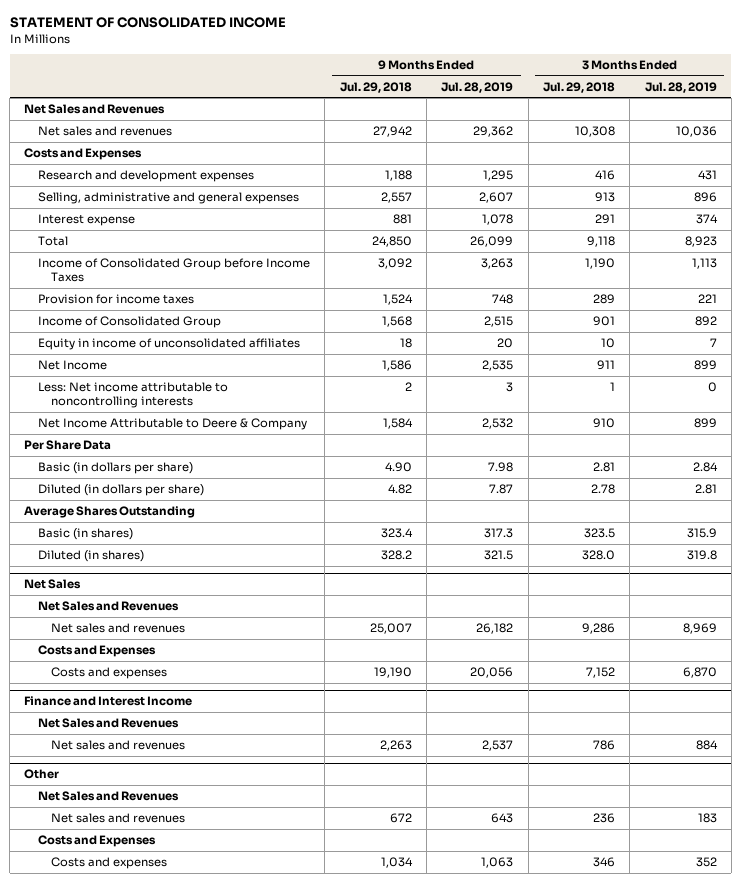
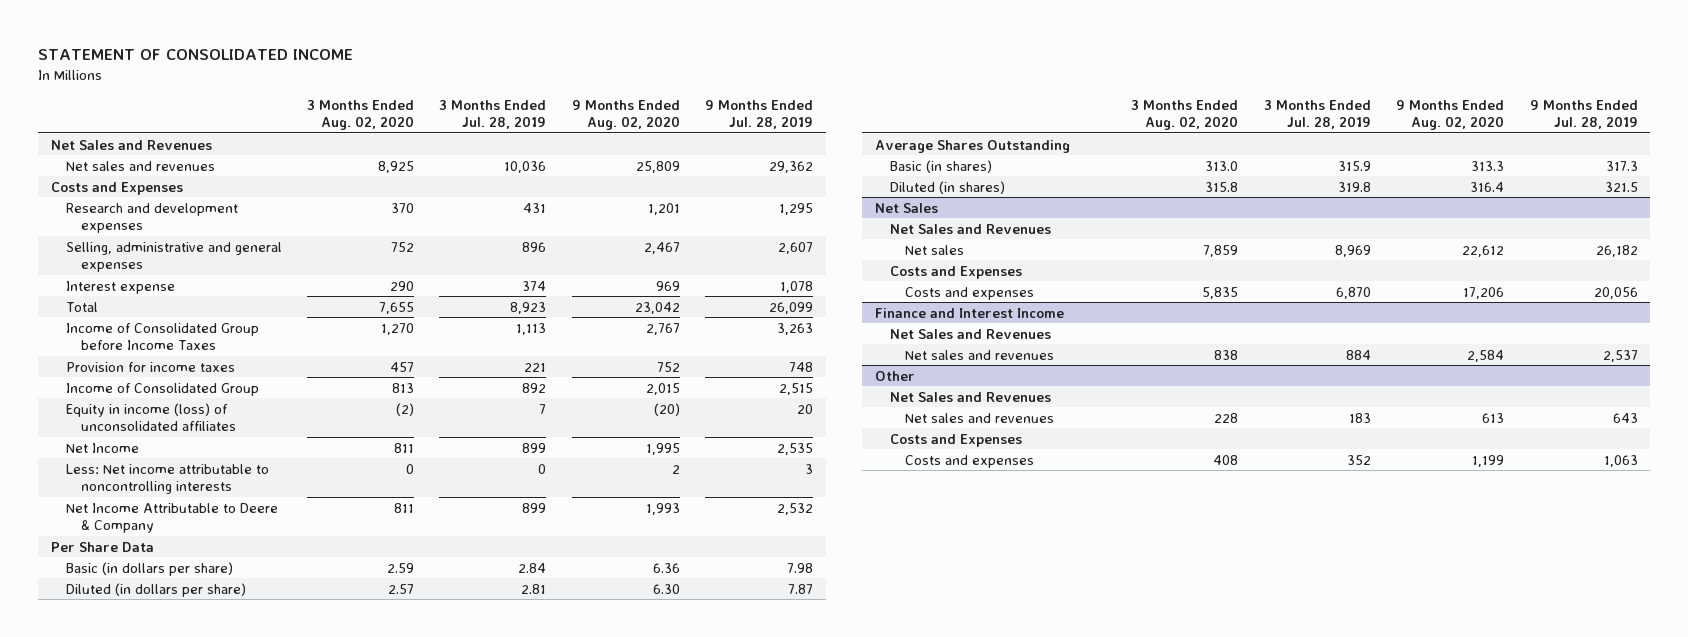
- | 9 Months Ended Jul. 29, 2018 | 9 Months Ended Jul. 28, 2019 | 3 Months Ended Jul. 29, 2018 | 3 Months Ended Jul. 28, 2019
+ | 3 Months Ended Aug. 02, 2020 | 3 Months Ended Jul. 28, 2019 | 9 Months Ended Aug. 02, 2020 | 9 Months Ended Jul. 28, 2019
- Equity in income of unconsolidated affiliates | 18 | 20 | 10 | 7
+ Equity in income (loss) of unconsolidated affiliates | (2) | 7 | (20) | 20
@ Net Sales
- Net sales and revenues | 25,007 | 26,182 | 9,286 | 8,969
+ Net sales | 7,859 | 8,969 | 22,612 | 26,182

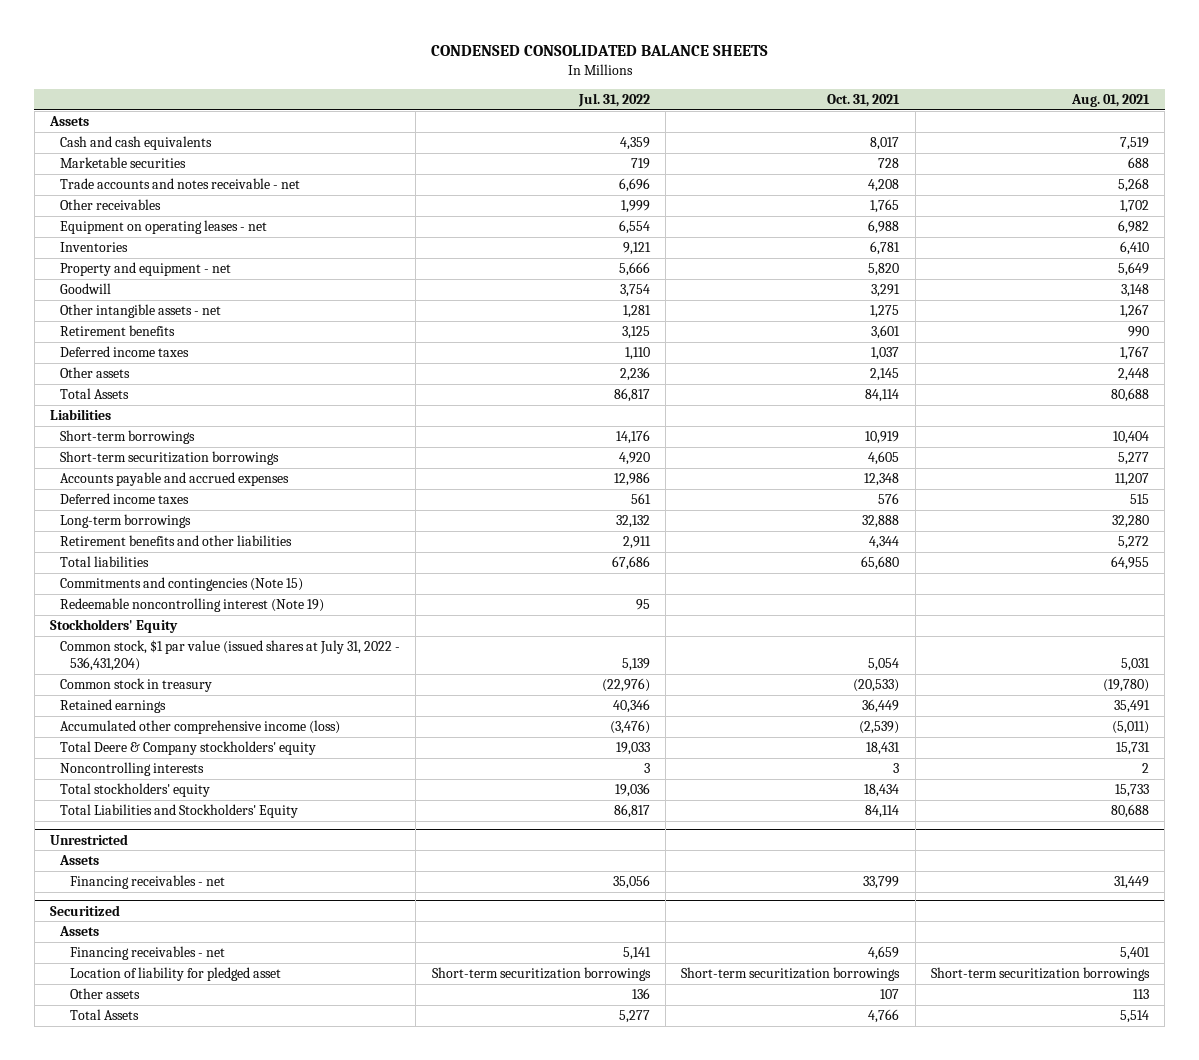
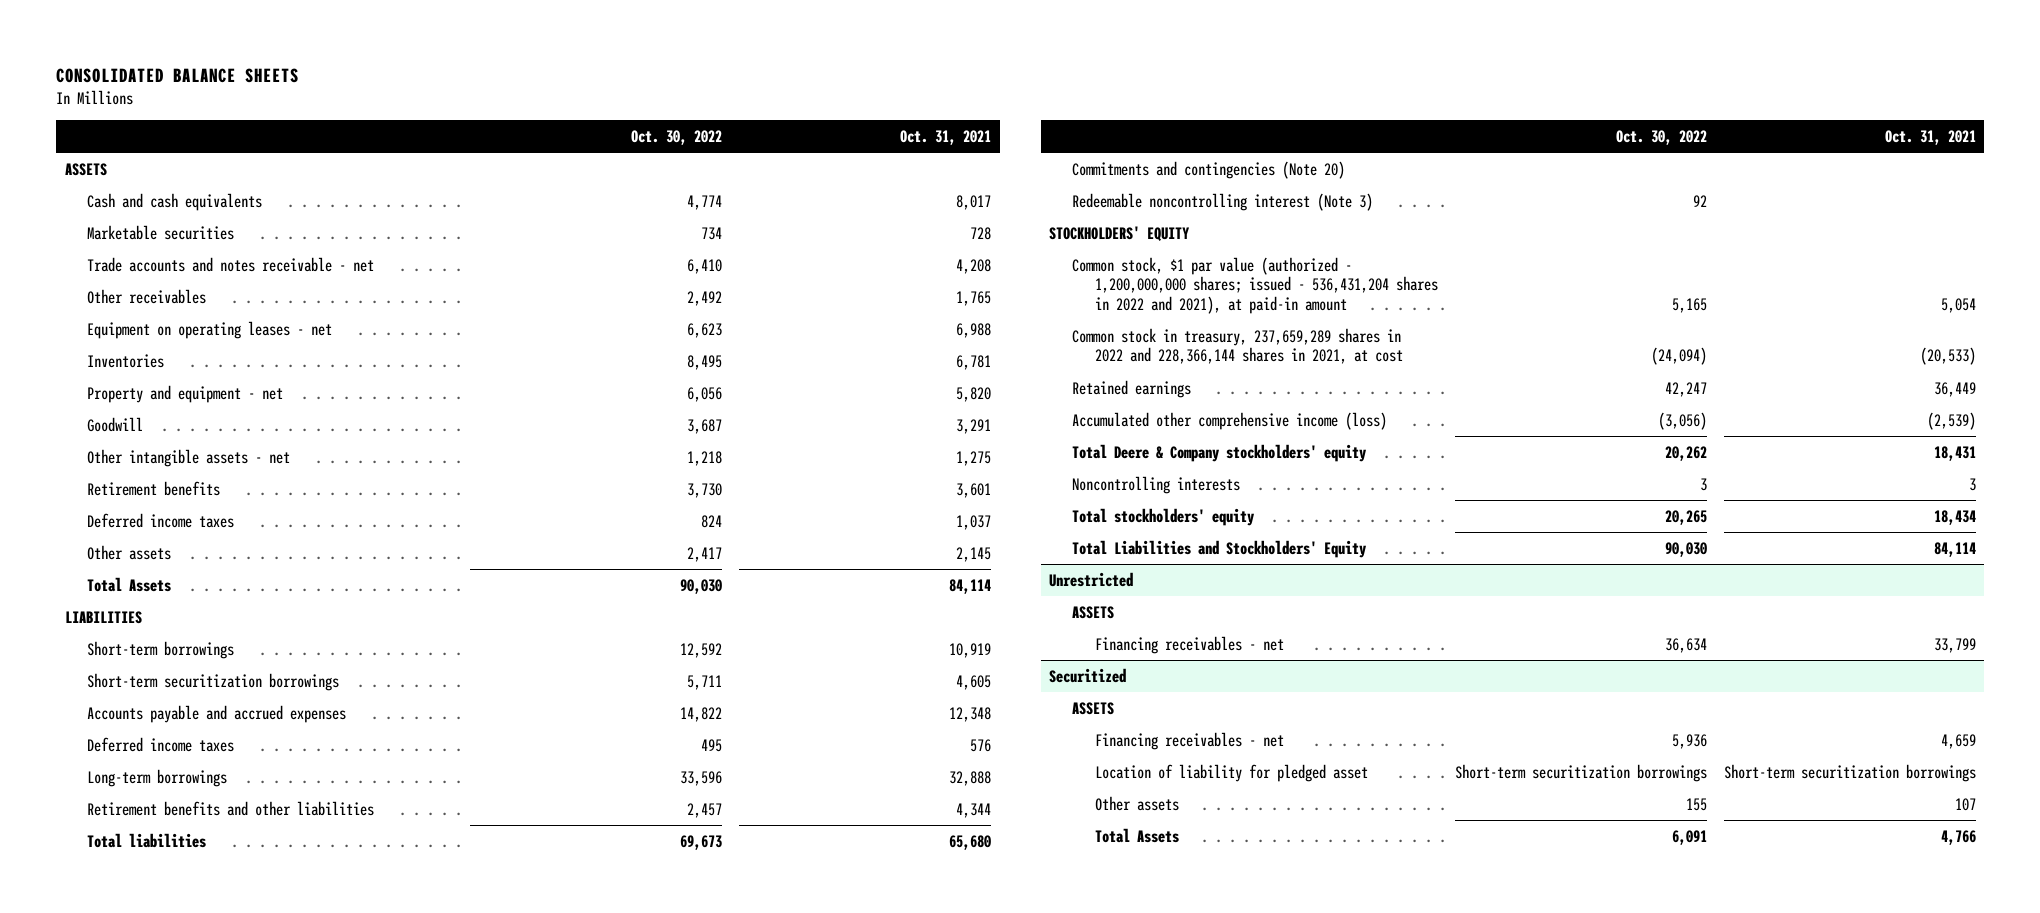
- CONDENSED CONSOLIDATED BALANCE SHEETS
+ CONSOLIDATED BALANCE SHEETS
- | Jul. 31, 2022 | Oct. 31, 2021 | Aug. 01, 2021
+ | Oct. 30, 2022 | Oct. 31, 2021
- Assets
+ ASSETS
- Liabilities
+ LIABILITIES
- Commitments and contingencies (Note 15)
- Redeemable noncontrolling interest (Note 19) | 95 | |
- Stockholders' Equity
- Common stock, $1 par value (issued shares at July 31, 2022 - 536,431,204) | 5,139 | 5,054 | 5,031
- Common stock in treasury | (22,976) | (20,533) | (19,780)
+ Commitments and contingencies (Note 20)
+ Redeemable noncontrolling interest (Note 3) | 92 |
+ STOCKHOLDERS' EQUITY
+ Common stock, $1 par value (authorized - 1,200,000,000 shares; issued - 536,431,204 shares in 2022 and 2021), at paid-in amount | 5,165 | 5,054
+ Common stock in treasury, 237,659,289 shares in 2022 and 228,366,144 shares in 2021, at cost | (24,094) | (20,533)
@ Unrestricted
- Assets
+ ASSETS
@ Securitized
- Assets
+ ASSETS

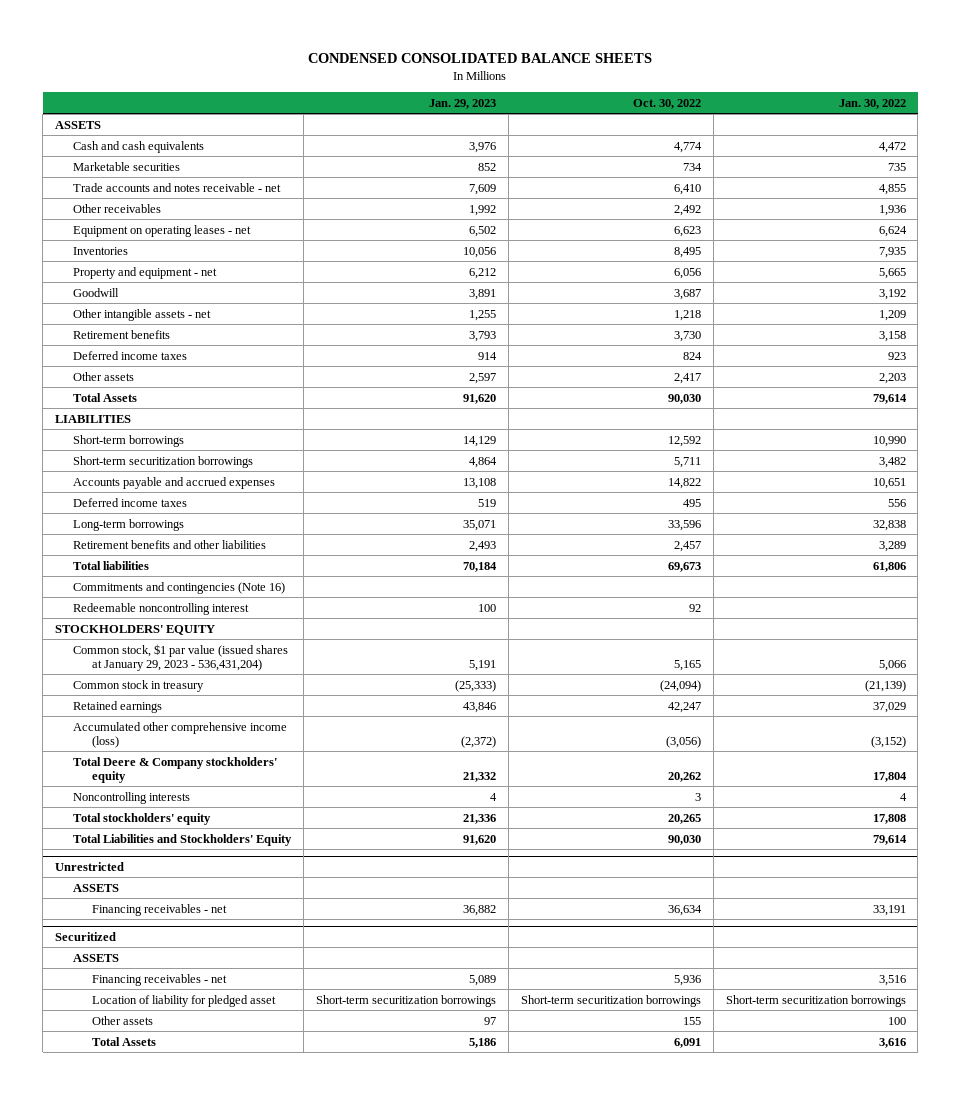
- CONSOLIDATED BALANCE SHEETS
+ CONDENSED CONSOLIDATED BALANCE SHEETS
- | Oct. 30, 2022 | Oct. 31, 2021
+ | Jan. 29, 2023 | Oct. 30, 2022 | Jan. 30, 2022
- Commitments and contingencies (Note 20)
- Redeemable noncontrolling interest (Note 3) | 92 |
+ Commitments and contingencies (Note 16)
+ Redeemable noncontrolling interest | 100 | 92 |
- Common stock, $1 par value (authorized - 1,200,000,000 shares; issued - 536,431,204 shares in 2022 and 2021), at paid-in amount | 5,165 | 5,054
- Common stock in treasury, 237,659,289 shares in 2022 and 228,366,144 shares in 2021, at cost | (24,094) | (20,533)
+ Common stock, $1 par value (issued shares at January 29, 2023 - 536,431,204) | 5,191 | 5,165 | 5,066
+ Common stock in treasury | (25,333) | (24,094) | (21,139)

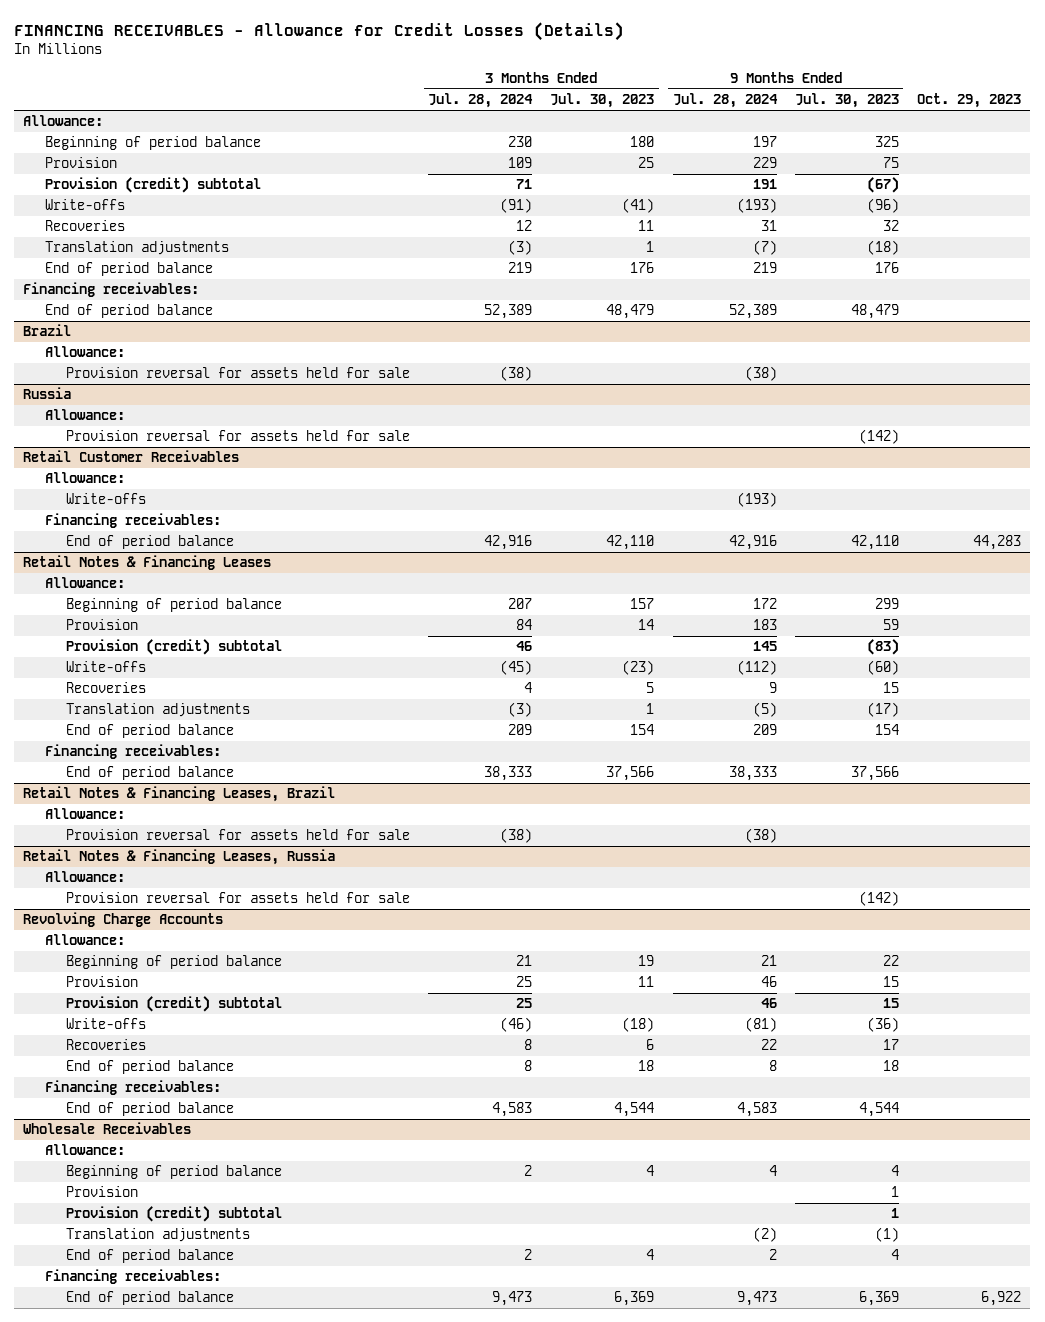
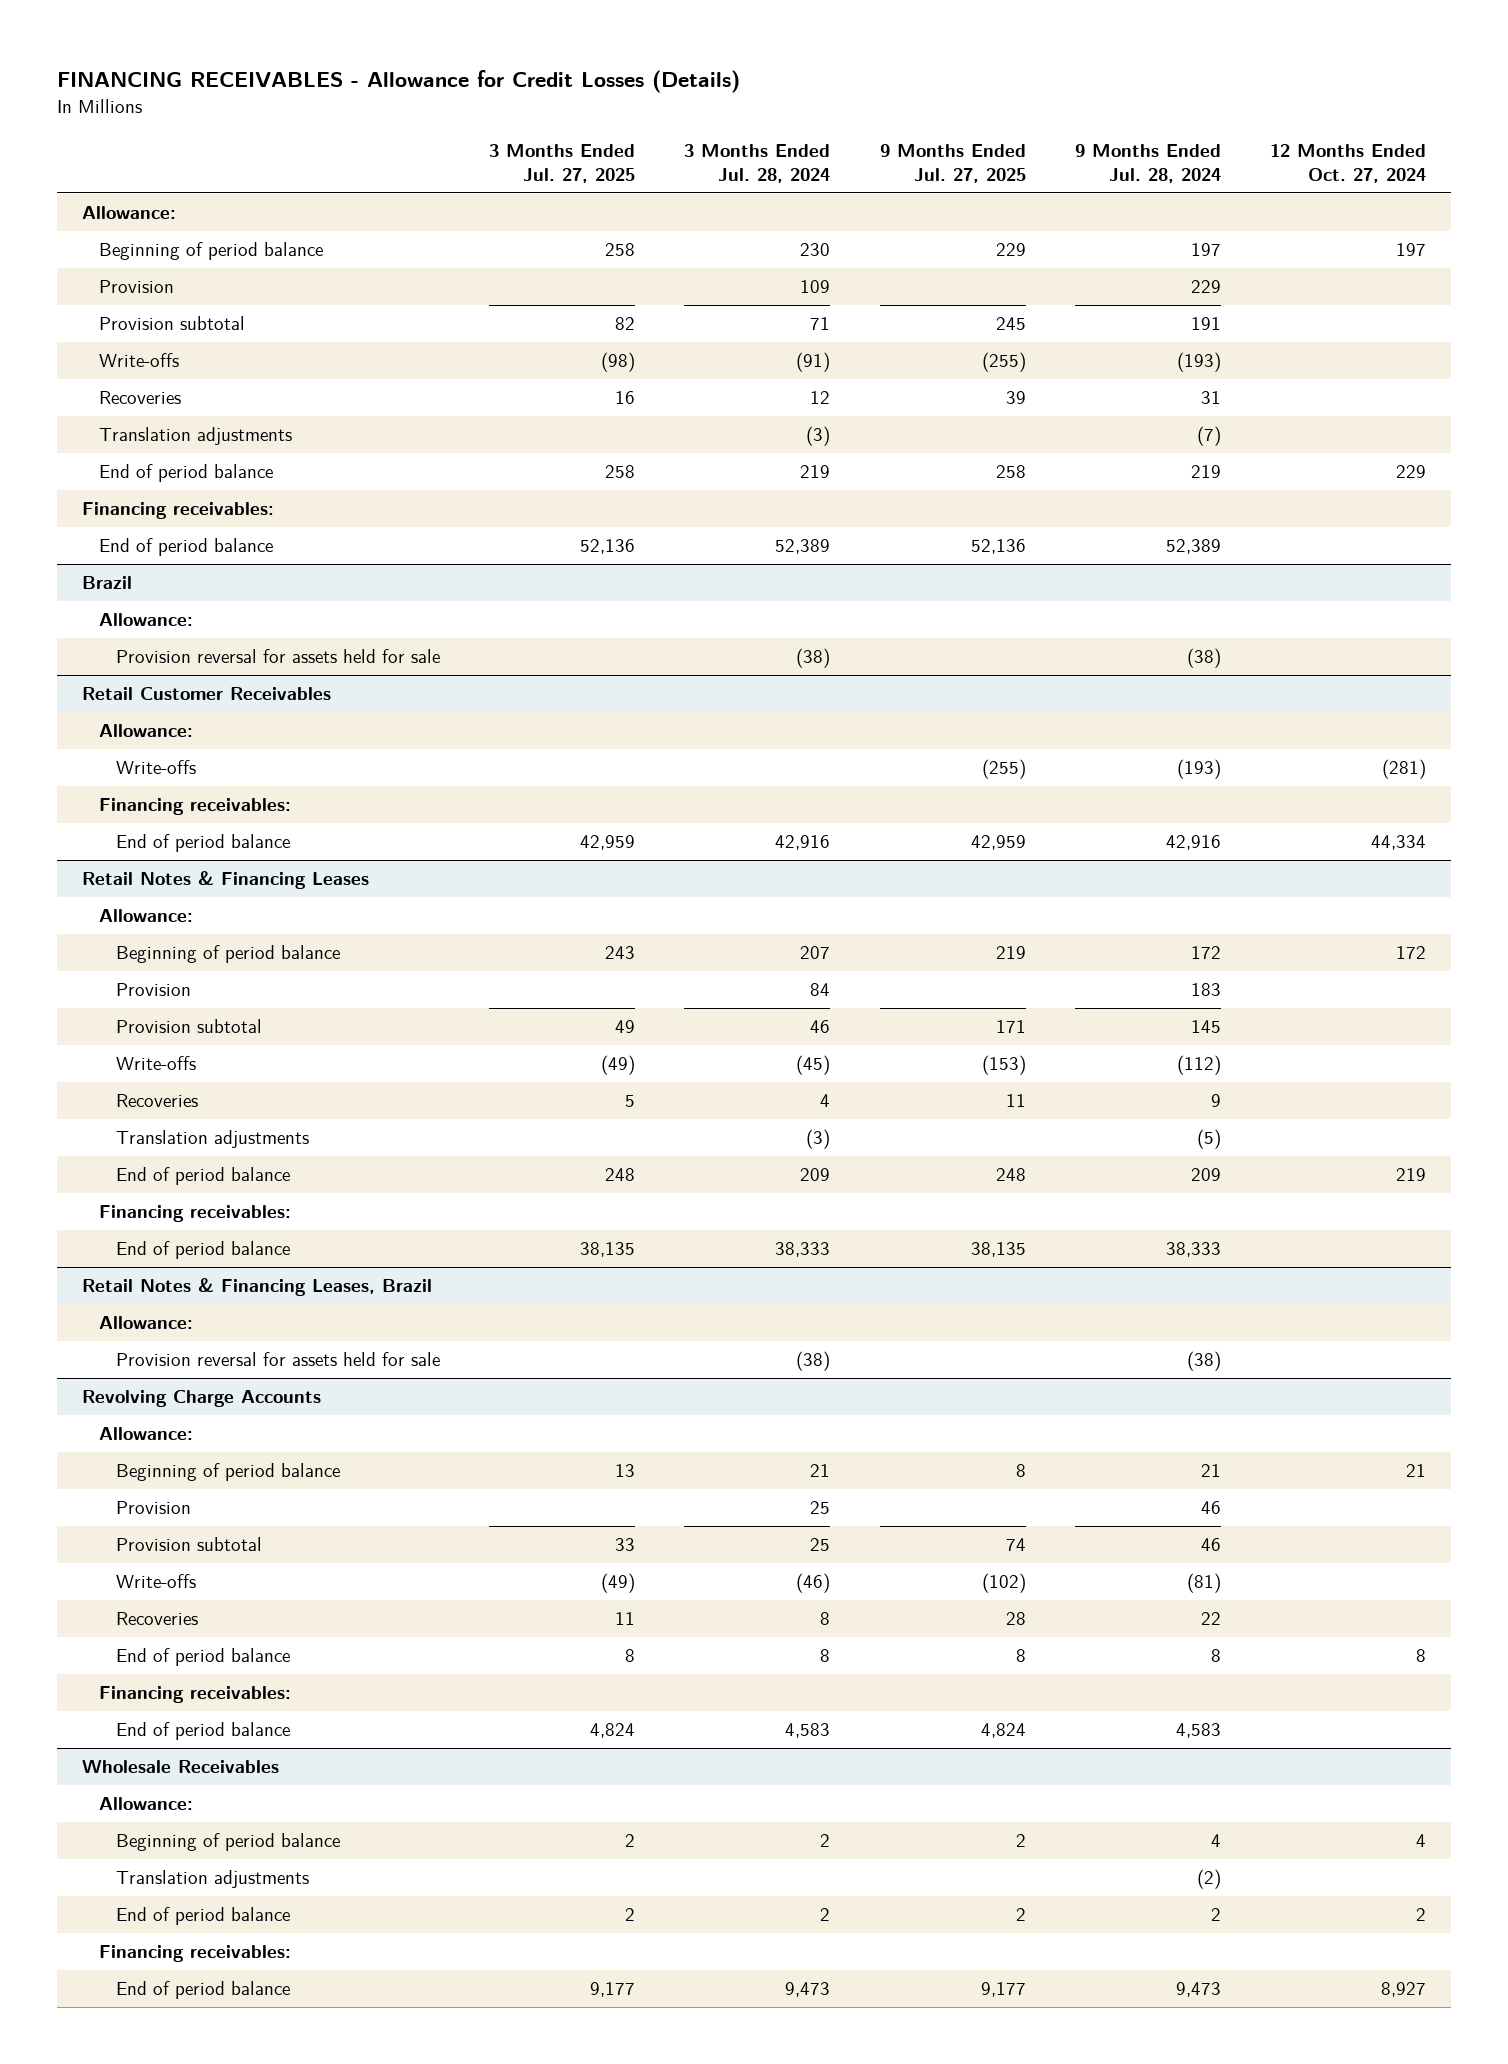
- | 3 Months Ended Jul. 28, 2024 | 3 Months Ended Jul. 30, 2023 | 9 Months Ended Jul. 28, 2024 | 9 Months Ended Jul. 30, 2023 | Oct. 29, 2023
+ | 3 Months Ended Jul. 27, 2025 | 3 Months Ended Jul. 28, 2024 | 9 Months Ended Jul. 27, 2025 | 9 Months Ended Jul. 28, 2024 | 12 Months Ended Oct. 27, 2024
- Provision (credit) subtotal | 71 | | 191 | (67) |
+ Provision subtotal | 82 | 71 | 245 | 191 |
- Russia
- Allowance:
- Provision reversal for assets held for sale | | | | (142) |
@ Retail Notes & Financing Leases
- Provision (credit) subtotal | 46 | | 145 | (83) |
+ Provision subtotal | 49 | 46 | 171 | 145 |
- Retail Notes & Financing Leases, Russia
- Allowance:
- Provision reversal for assets held for sale | | | | (142) |
@ Revolving Charge Accounts
- Provision (credit) subtotal | 25 | | 46 | 15 |
+ Provision subtotal | 33 | 25 | 74 | 46 |
@ Wholesale Receivables
- Provision | | | | 1 |
- Provision (credit) subtotal | | | | 1 |

